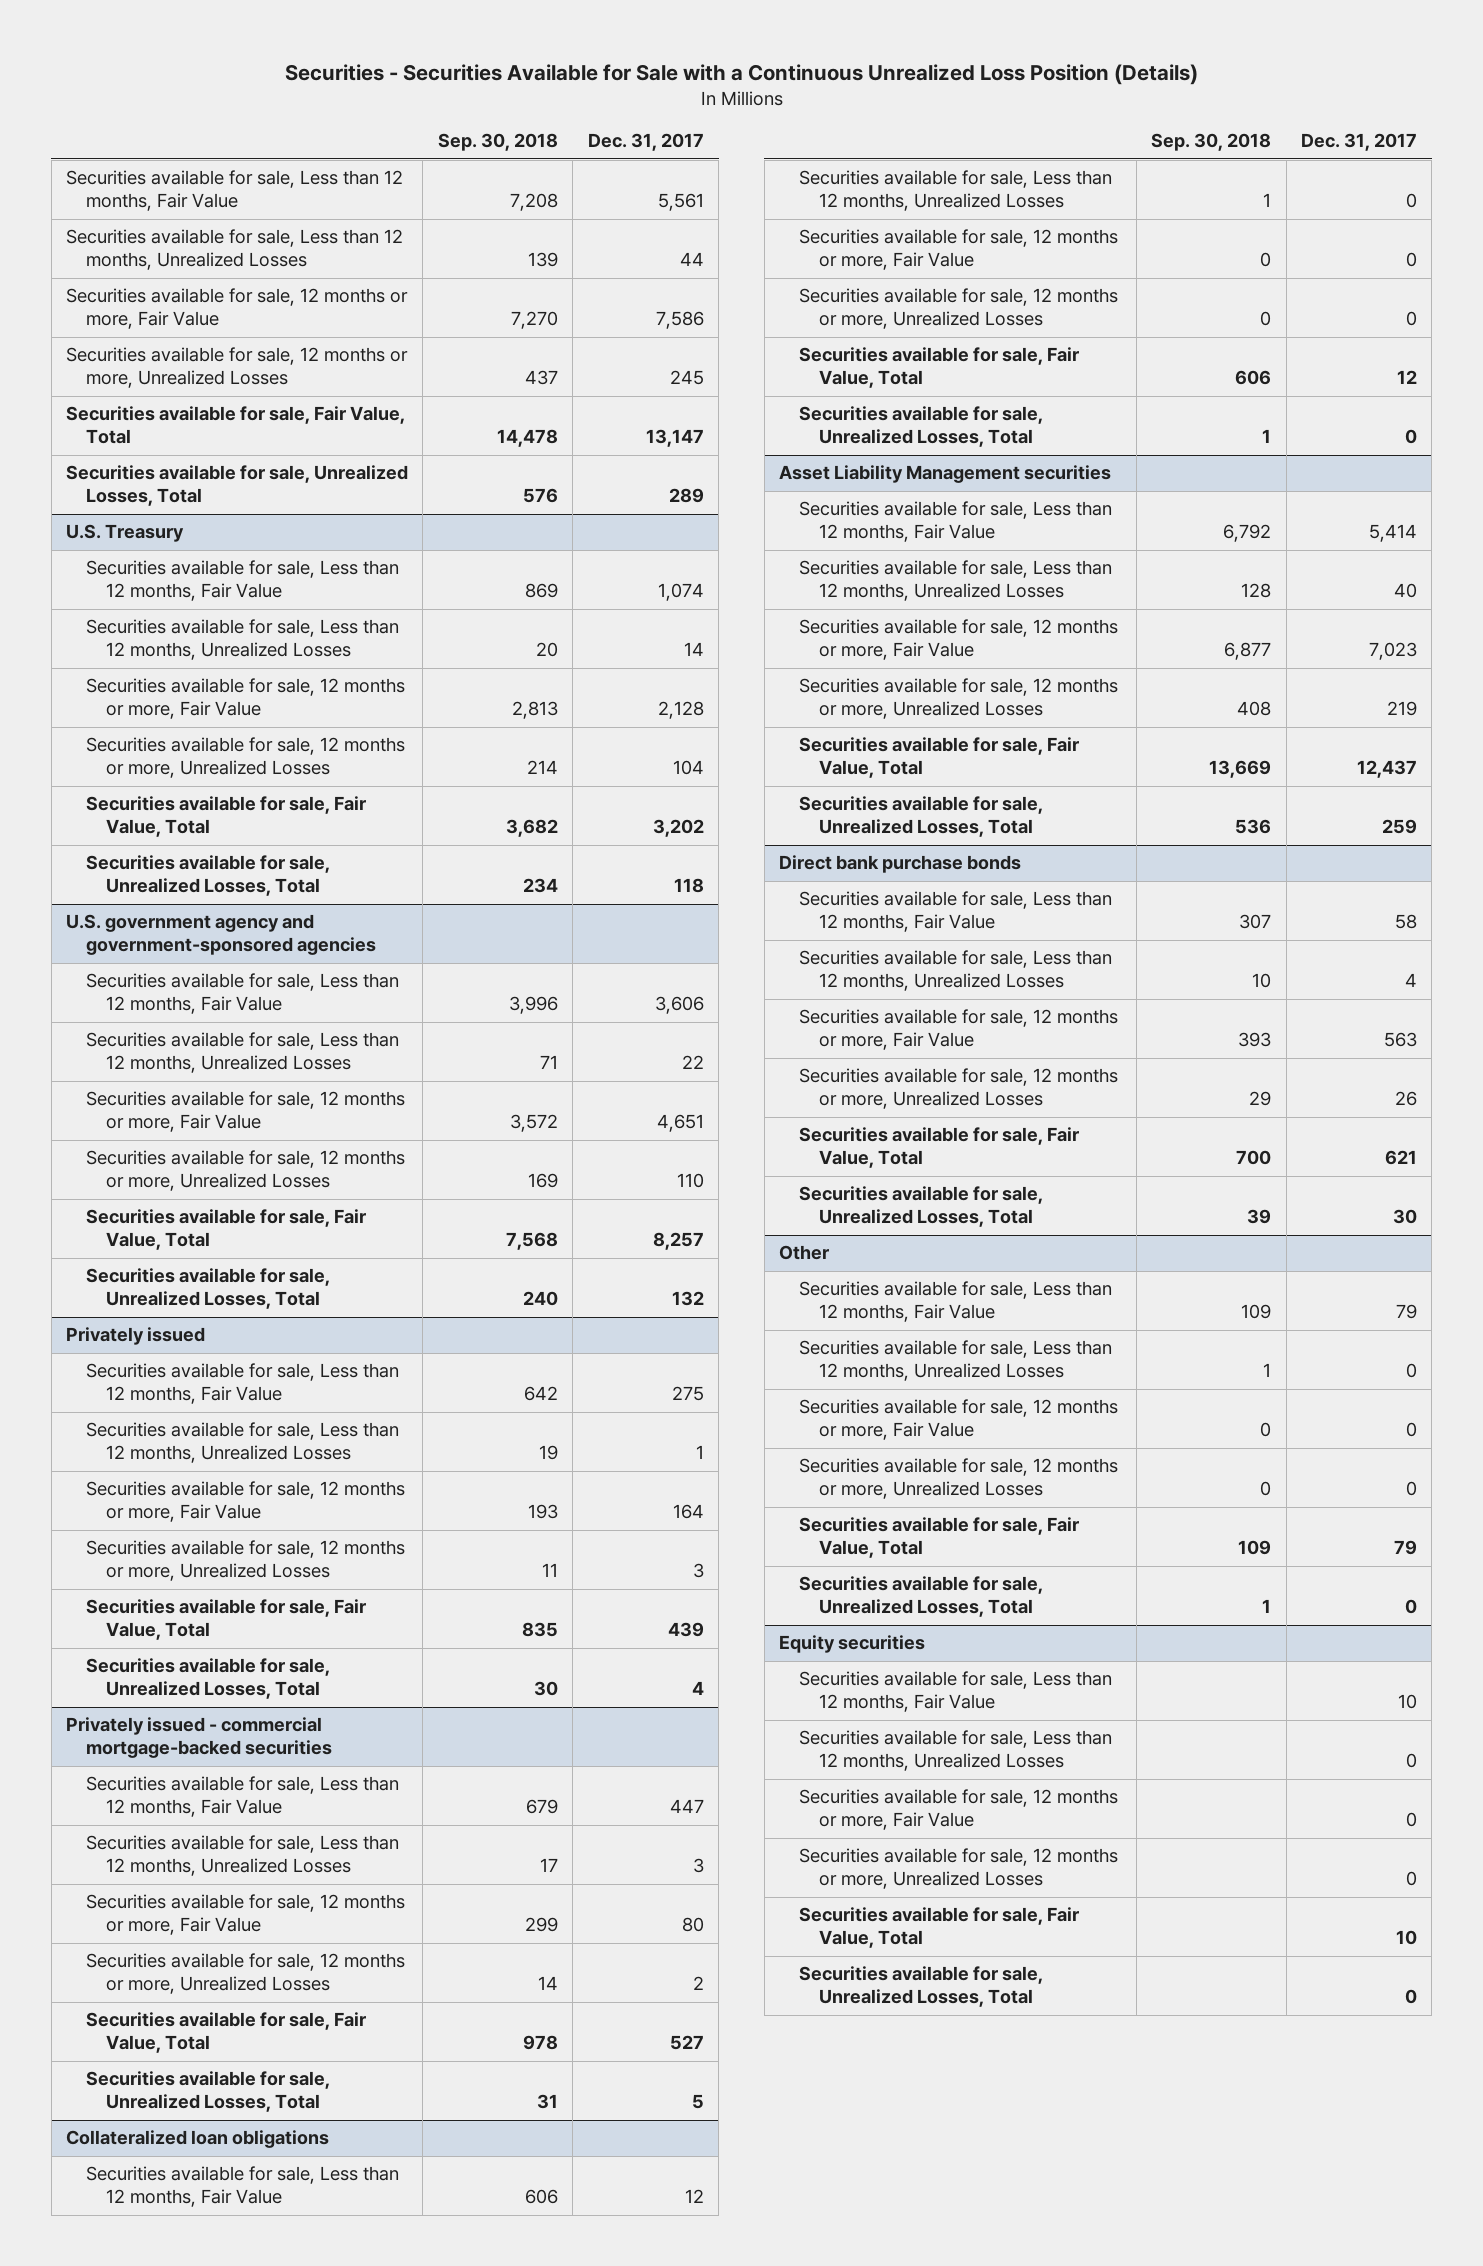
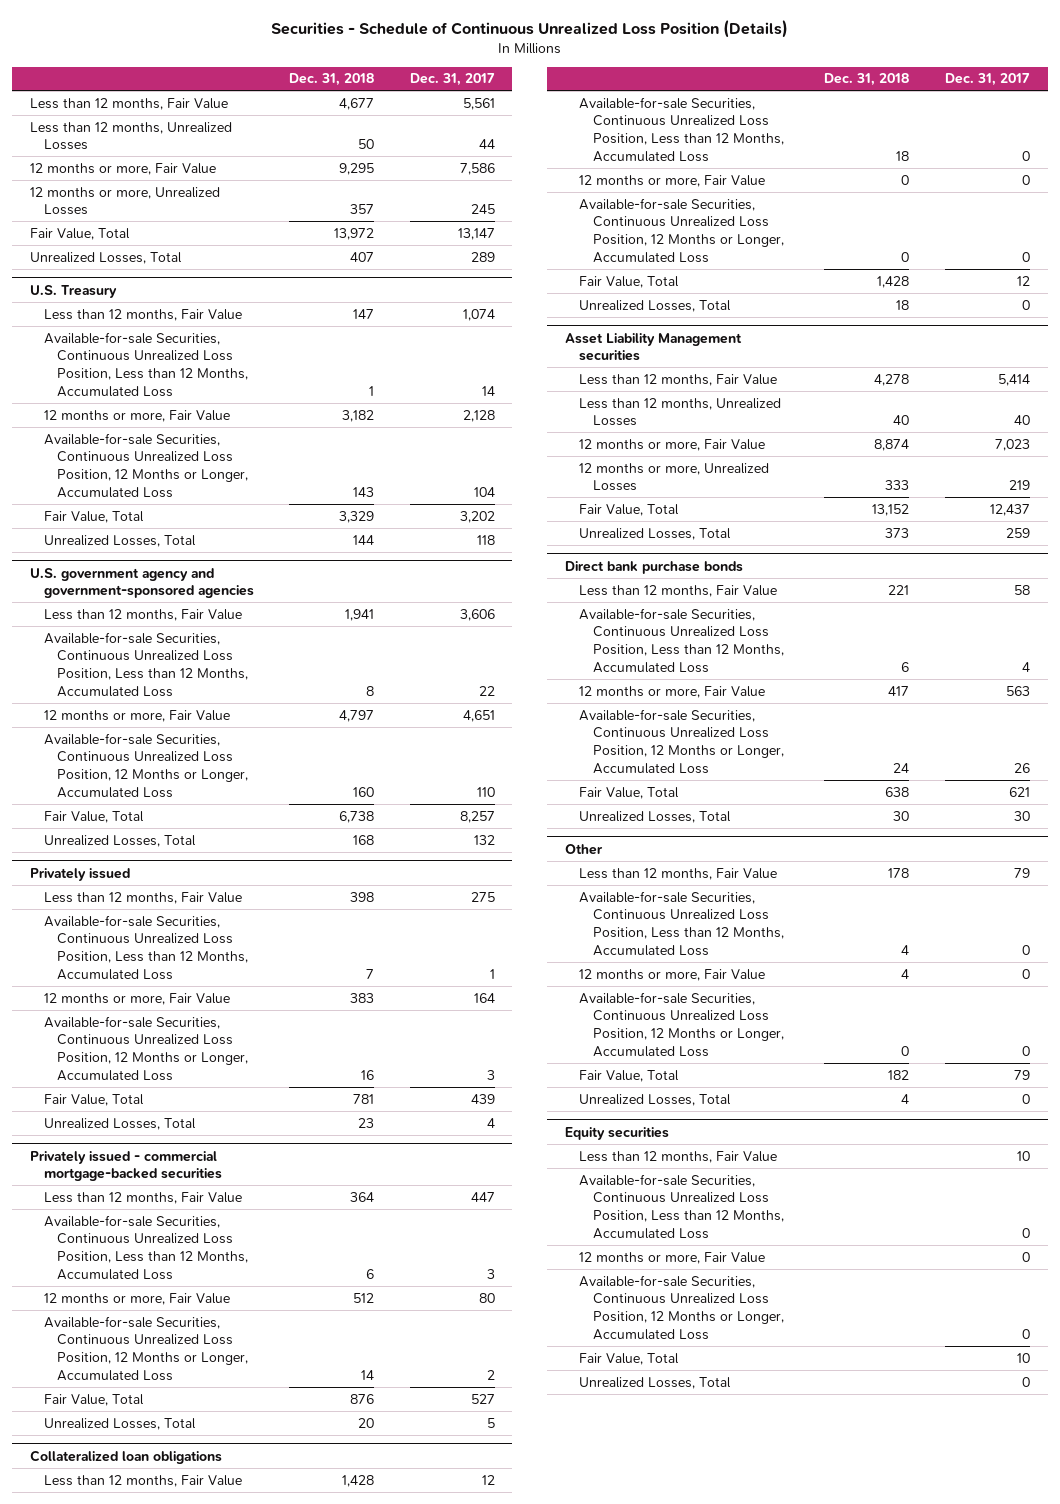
- Securities - Securities Available for Sale with a Continuous Unrealized Loss Position (Details)
+ Securities - Schedule of Continuous Unrealized Loss Position (Details)
- | Sep. 30, 2018 | Dec. 31, 2017
+ | Dec. 31, 2018 | Dec. 31, 2017
- Securities available for sale, Less than 12 months, Fair Value | 7,208 | 5,561
- Securities available for sale, Less than 12 months, Unrealized Losses | 139 | 44
- Securities available for sale, 12 months or more, Fair Value | 7,270 | 7,586
- Securities available for sale, 12 months or more, Unrealized Losses | 437 | 245
- Securities available for sale, Fair Value, Total | 14,478 | 13,147
- Securities available for sale, Unrealized Losses, Total | 576 | 289
+ Less than 12 months, Fair Value | 4,677 | 5,561
+ Less than 12 months, Unrealized Losses | 50 | 44
+ 12 months or more, Fair Value | 9,295 | 7,586
+ 12 months or more, Unrealized Losses | 357 | 245
+ Fair Value, Total | 13,972 | 13,147
+ Unrealized Losses, Total | 407 | 289
@ U.S. Treasury
- Securities available for sale, Less than 12 months, Fair Value | 869 | 1,074
- Securities available for sale, Less than 12 months, Unrealized Losses | 20 | 14
- Securities available for sale, 12 months or more, Fair Value | 2,813 | 2,128
- Securities available for sale, 12 months or more, Unrealized Losses | 214 | 104
- Securities available for sale, Fair Value, Total | 3,682 | 3,202
- Securities available for sale, Unrealized Losses, Total | 234 | 118
+ Less than 12 months, Fair Value | 147 | 1,074
+ Available-for-sale Securities, Continuous Unrealized Loss Position, Less than 12 Months, Accumulated Loss | 1 | 14
+ 12 months or more, Fair Value | 3,182 | 2,128
+ Available-for-sale Securities, Continuous Unrealized Loss Position, 12 Months or Longer, Accumulated Loss | 143 | 104
+ Fair Value, Total | 3,329 | 3,202
+ Unrealized Losses, Total | 144 | 118
@ U.S. government agency and government-sponsored agencies
- Securities available for sale, Less than 12 months, Fair Value | 3,996 | 3,606
- Securities available for sale, Less than 12 months, Unrealized Losses | 71 | 22
- Securities available for sale, 12 months or more, Fair Value | 3,572 | 4,651
- Securities available for sale, 12 months or more, Unrealized Losses | 169 | 110
- Securities available for sale, Fair Value, Total | 7,568 | 8,257
- Securities available for sale, Unrealized Losses, Total | 240 | 132
+ Less than 12 months, Fair Value | 1,941 | 3,606
+ Available-for-sale Securities, Continuous Unrealized Loss Position, Less than 12 Months, Accumulated Loss | 8 | 22
+ 12 months or more, Fair Value | 4,797 | 4,651
+ Available-for-sale Securities, Continuous Unrealized Loss Position, 12 Months or Longer, Accumulated Loss | 160 | 110
+ Fair Value, Total | 6,738 | 8,257
+ Unrealized Losses, Total | 168 | 132
@ Privately issued
- Securities available for sale, Less than 12 months, Fair Value | 642 | 275
- Securities available for sale, Less than 12 months, Unrealized Losses | 19 | 1
- Securities available for sale, 12 months or more, Fair Value | 193 | 164
- Securities available for sale, 12 months or more, Unrealized Losses | 11 | 3
- Securities available for sale, Fair Value, Total | 835 | 439
- Securities available for sale, Unrealized Losses, Total | 30 | 4
+ Less than 12 months, Fair Value | 398 | 275
+ Available-for-sale Securities, Continuous Unrealized Loss Position, Less than 12 Months, Accumulated Loss | 7 | 1
+ 12 months or more, Fair Value | 383 | 164
+ Available-for-sale Securities, Continuous Unrealized Loss Position, 12 Months or Longer, Accumulated Loss | 16 | 3
+ Fair Value, Total | 781 | 439
+ Unrealized Losses, Total | 23 | 4
@ Privately issued - commercial mortgage-backed securities
- Securities available for sale, Less than 12 months, Fair Value | 679 | 447
- Securities available for sale, Less than 12 months, Unrealized Losses | 17 | 3
- Securities available for sale, 12 months or more, Fair Value | 299 | 80
- Securities available for sale, 12 months or more, Unrealized Losses | 14 | 2
- Securities available for sale, Fair Value, Total | 978 | 527
- Securities available for sale, Unrealized Losses, Total | 31 | 5
+ Less than 12 months, Fair Value | 364 | 447
+ Available-for-sale Securities, Continuous Unrealized Loss Position, Less than 12 Months, Accumulated Loss | 6 | 3
+ 12 months or more, Fair Value | 512 | 80
+ Available-for-sale Securities, Continuous Unrealized Loss Position, 12 Months or Longer, Accumulated Loss | 14 | 2
+ Fair Value, Total | 876 | 527
+ Unrealized Losses, Total | 20 | 5
@ Collateralized loan obligations
- Securities available for sale, Less than 12 months, Fair Value | 606 | 12
- Securities available for sale, Less than 12 months, Unrealized Losses | 1 | 0
- Securities available for sale, 12 months or more, Fair Value | 0 | 0
- Securities available for sale, 12 months or more, Unrealized Losses | 0 | 0
- Securities available for sale, Fair Value, Total | 606 | 12
- Securities available for sale, Unrealized Losses, Total | 1 | 0
+ Less than 12 months, Fair Value | 1,428 | 12
+ Available-for-sale Securities, Continuous Unrealized Loss Position, Less than 12 Months, Accumulated Loss | 18 | 0
+ 12 months or more, Fair Value | 0 | 0
+ Available-for-sale Securities, Continuous Unrealized Loss Position, 12 Months or Longer, Accumulated Loss | 0 | 0
+ Fair Value, Total | 1,428 | 12
+ Unrealized Losses, Total | 18 | 0
@ Asset Liability Management securities
- Securities available for sale, Less than 12 months, Fair Value | 6,792 | 5,414
- Securities available for sale, Less than 12 months, Unrealized Losses | 128 | 40
- Securities available for sale, 12 months or more, Fair Value | 6,877 | 7,023
- Securities available for sale, 12 months or more, Unrealized Losses | 408 | 219
- Securities available for sale, Fair Value, Total | 13,669 | 12,437
- Securities available for sale, Unrealized Losses, Total | 536 | 259
+ Less than 12 months, Fair Value | 4,278 | 5,414
+ Less than 12 months, Unrealized Losses | 40 | 40
+ 12 months or more, Fair Value | 8,874 | 7,023
+ 12 months or more, Unrealized Losses | 333 | 219
+ Fair Value, Total | 13,152 | 12,437
+ Unrealized Losses, Total | 373 | 259
@ Direct bank purchase bonds
- Securities available for sale, Less than 12 months, Fair Value | 307 | 58
- Securities available for sale, Less than 12 months, Unrealized Losses | 10 | 4
- Securities available for sale, 12 months or more, Fair Value | 393 | 563
- Securities available for sale, 12 months or more, Unrealized Losses | 29 | 26
- Securities available for sale, Fair Value, Total | 700 | 621
- Securities available for sale, Unrealized Losses, Total | 39 | 30
+ Less than 12 months, Fair Value | 221 | 58
+ Available-for-sale Securities, Continuous Unrealized Loss Position, Less than 12 Months, Accumulated Loss | 6 | 4
+ 12 months or more, Fair Value | 417 | 563
+ Available-for-sale Securities, Continuous Unrealized Loss Position, 12 Months or Longer, Accumulated Loss | 24 | 26
+ Fair Value, Total | 638 | 621
+ Unrealized Losses, Total | 30 | 30
@ Other
- Securities available for sale, Less than 12 months, Fair Value | 109 | 79
- Securities available for sale, Less than 12 months, Unrealized Losses | 1 | 0
- Securities available for sale, 12 months or more, Fair Value | 0 | 0
- Securities available for sale, 12 months or more, Unrealized Losses | 0 | 0
- Securities available for sale, Fair Value, Total | 109 | 79
- Securities available for sale, Unrealized Losses, Total | 1 | 0
+ Less than 12 months, Fair Value | 178 | 79
+ Available-for-sale Securities, Continuous Unrealized Loss Position, Less than 12 Months, Accumulated Loss | 4 | 0
+ 12 months or more, Fair Value | 4 | 0
+ Available-for-sale Securities, Continuous Unrealized Loss Position, 12 Months or Longer, Accumulated Loss | 0 | 0
+ Fair Value, Total | 182 | 79
+ Unrealized Losses, Total | 4 | 0
@ Equity securities
- Securities available for sale, Less than 12 months, Fair Value | | 10
- Securities available for sale, Less than 12 months, Unrealized Losses | | 0
- Securities available for sale, 12 months or more, Fair Value | | 0
- Securities available for sale, 12 months or more, Unrealized Losses | | 0
- Securities available for sale, Fair Value, Total | | 10
- Securities available for sale, Unrealized Losses, Total | | 0
+ Less than 12 months, Fair Value | | 10
+ Available-for-sale Securities, Continuous Unrealized Loss Position, Less than 12 Months, Accumulated Loss | | 0
+ 12 months or more, Fair Value | | 0
+ Available-for-sale Securities, Continuous Unrealized Loss Position, 12 Months or Longer, Accumulated Loss | | 0
+ Fair Value, Total | | 10
+ Unrealized Losses, Total | | 0

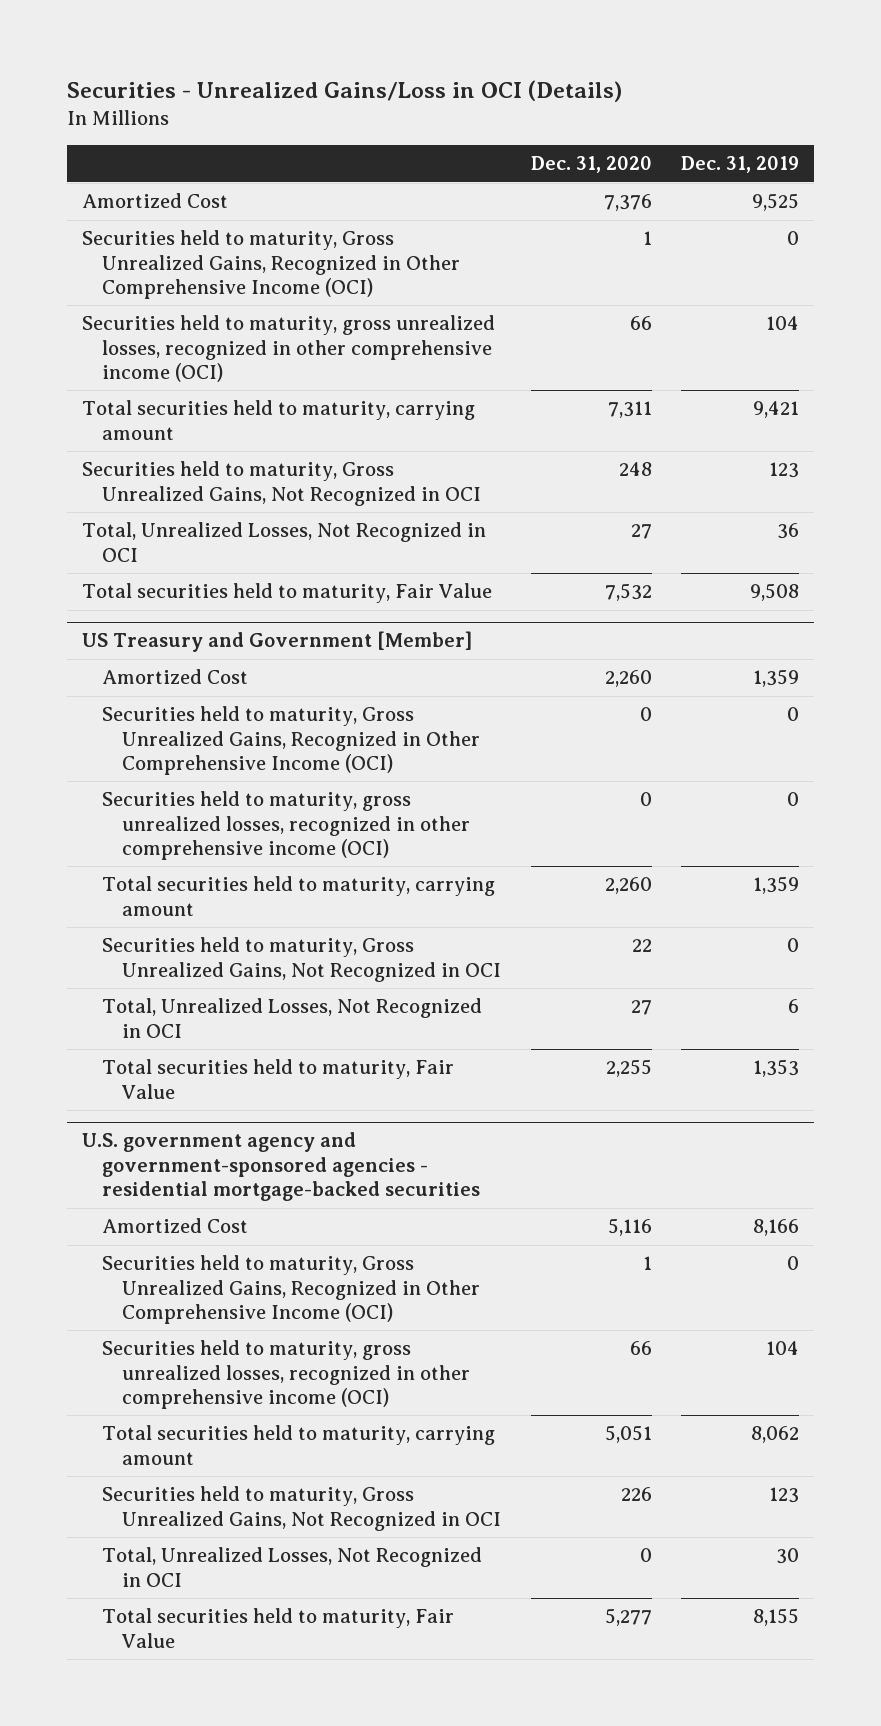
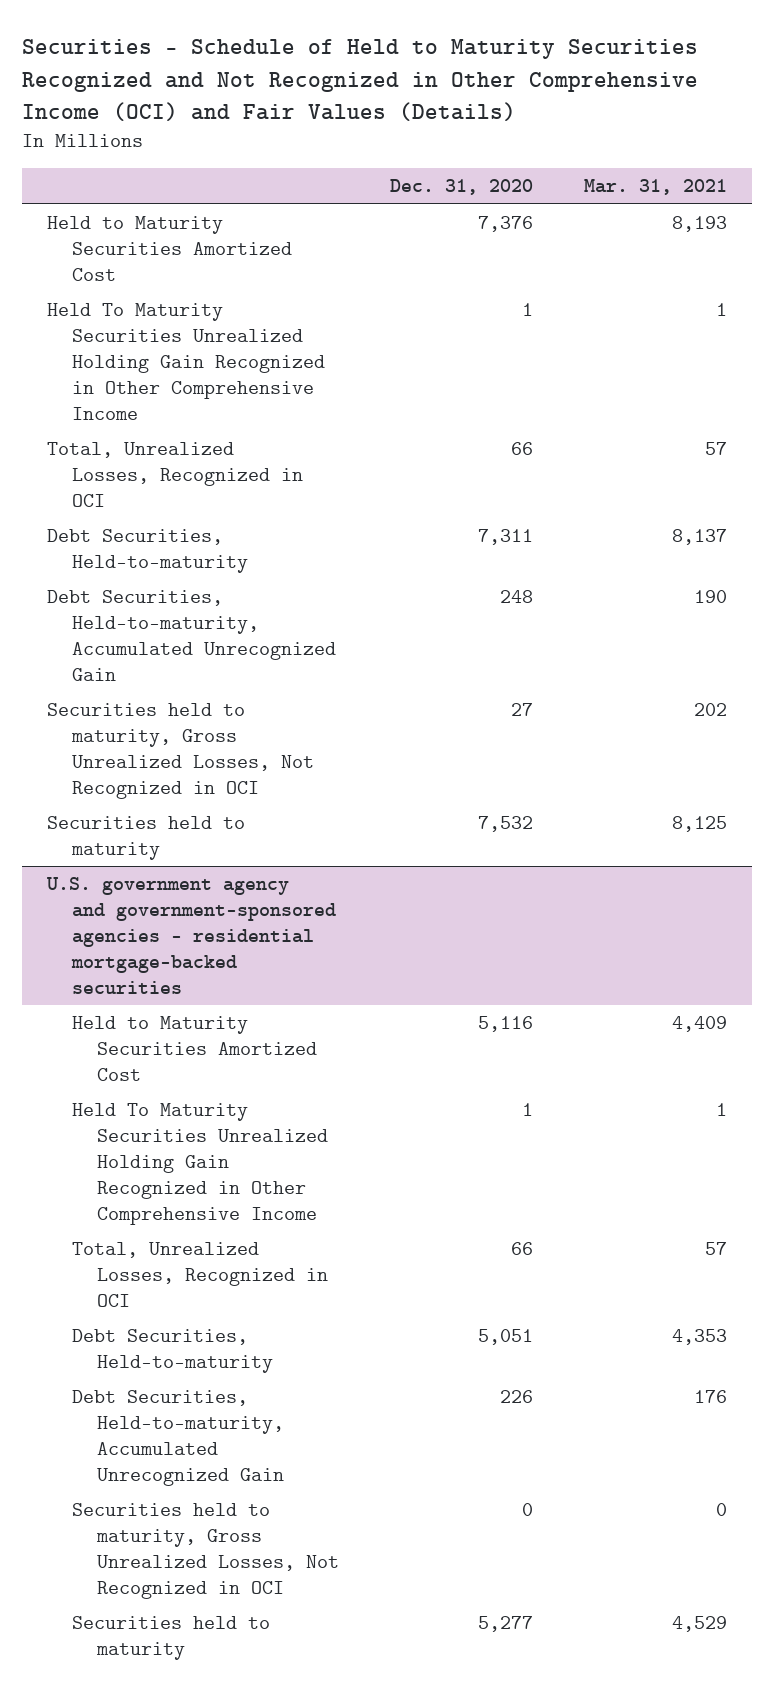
- Securities - Unrealized Gains/Loss in OCI (Details)
+ Securities - Schedule of Held to Maturity Securities Recognized and Not Recognized in Other Comprehensive Income (OCI) and Fair Values (Details)
- | Dec. 31, 2020 | Dec. 31, 2019
+ | Dec. 31, 2020 | Mar. 31, 2021
- Amortized Cost | 7,376 | 9,525
- Securities held to maturity, Gross Unrealized Gains, Recognized in Other Comprehensive Income (OCI) | 1 | 0
- Securities held to maturity, gross unrealized losses, recognized in other comprehensive income (OCI) | 66 | 104
- Total securities held to maturity, carrying amount | 7,311 | 9,421
- Securities held to maturity, Gross Unrealized Gains, Not Recognized in OCI | 248 | 123
- Total, Unrealized Losses, Not Recognized in OCI | 27 | 36
- Total securities held to maturity, Fair Value | 7,532 | 9,508
- US Treasury and Government [Member]
- Amortized Cost | 2,260 | 1,359
- Securities held to maturity, Gross Unrealized Gains, Recognized in Other Comprehensive Income (OCI) | 0 | 0
- Securities held to maturity, gross unrealized losses, recognized in other comprehensive income (OCI) | 0 | 0
- Total securities held to maturity, carrying amount | 2,260 | 1,359
- Securities held to maturity, Gross Unrealized Gains, Not Recognized in OCI | 22 | 0
- Total, Unrealized Losses, Not Recognized in OCI | 27 | 6
- Total securities held to maturity, Fair Value | 2,255 | 1,353
+ Held to Maturity Securities Amortized Cost | 7,376 | 8,193
+ Held To Maturity Securities Unrealized Holding Gain Recognized in Other Comprehensive Income | 1 | 1
+ Total, Unrealized Losses, Recognized in OCI | 66 | 57
+ Debt Securities, Held-to-maturity | 7,311 | 8,137
+ Debt Securities, Held-to-maturity, Accumulated Unrecognized Gain | 248 | 190
+ Securities held to maturity, Gross Unrealized Losses, Not Recognized in OCI | 27 | 202
+ Securities held to maturity | 7,532 | 8,125
@ U.S. government agency and government-sponsored agencies - residential mortgage-backed securities
- Amortized Cost | 5,116 | 8,166
- Securities held to maturity, Gross Unrealized Gains, Recognized in Other Comprehensive Income (OCI) | 1 | 0
- Securities held to maturity, gross unrealized losses, recognized in other comprehensive income (OCI) | 66 | 104
- Total securities held to maturity, carrying amount | 5,051 | 8,062
- Securities held to maturity, Gross Unrealized Gains, Not Recognized in OCI | 226 | 123
- Total, Unrealized Losses, Not Recognized in OCI | 0 | 30
- Total securities held to maturity, Fair Value | 5,277 | 8,155
+ Held to Maturity Securities Amortized Cost | 5,116 | 4,409
+ Held To Maturity Securities Unrealized Holding Gain Recognized in Other Comprehensive Income | 1 | 1
+ Total, Unrealized Losses, Recognized in OCI | 66 | 57
+ Debt Securities, Held-to-maturity | 5,051 | 4,353
+ Debt Securities, Held-to-maturity, Accumulated Unrecognized Gain | 226 | 176
+ Securities held to maturity, Gross Unrealized Losses, Not Recognized in OCI | 0 | 0
+ Securities held to maturity | 5,277 | 4,529

